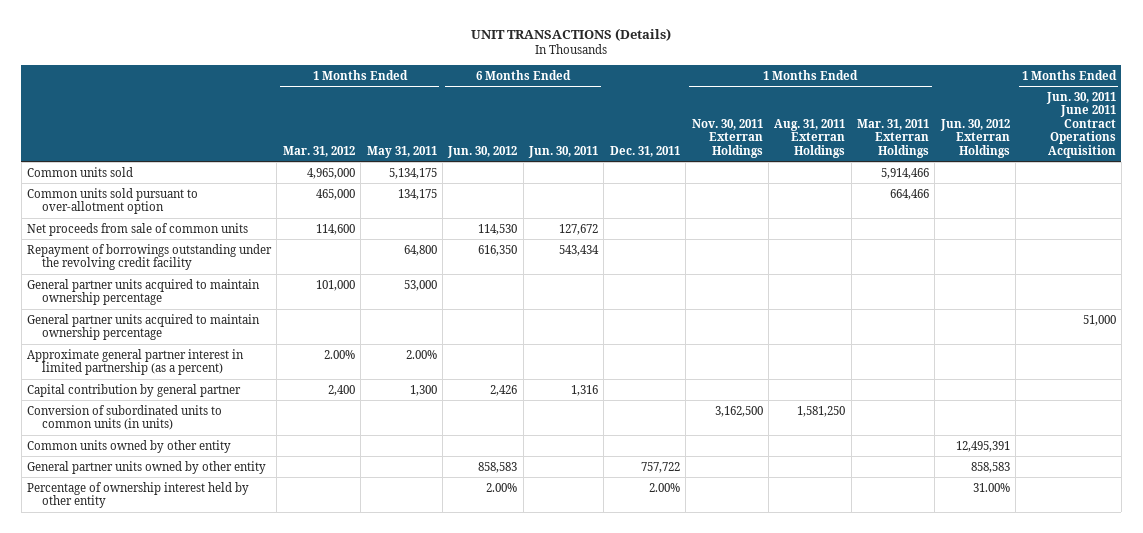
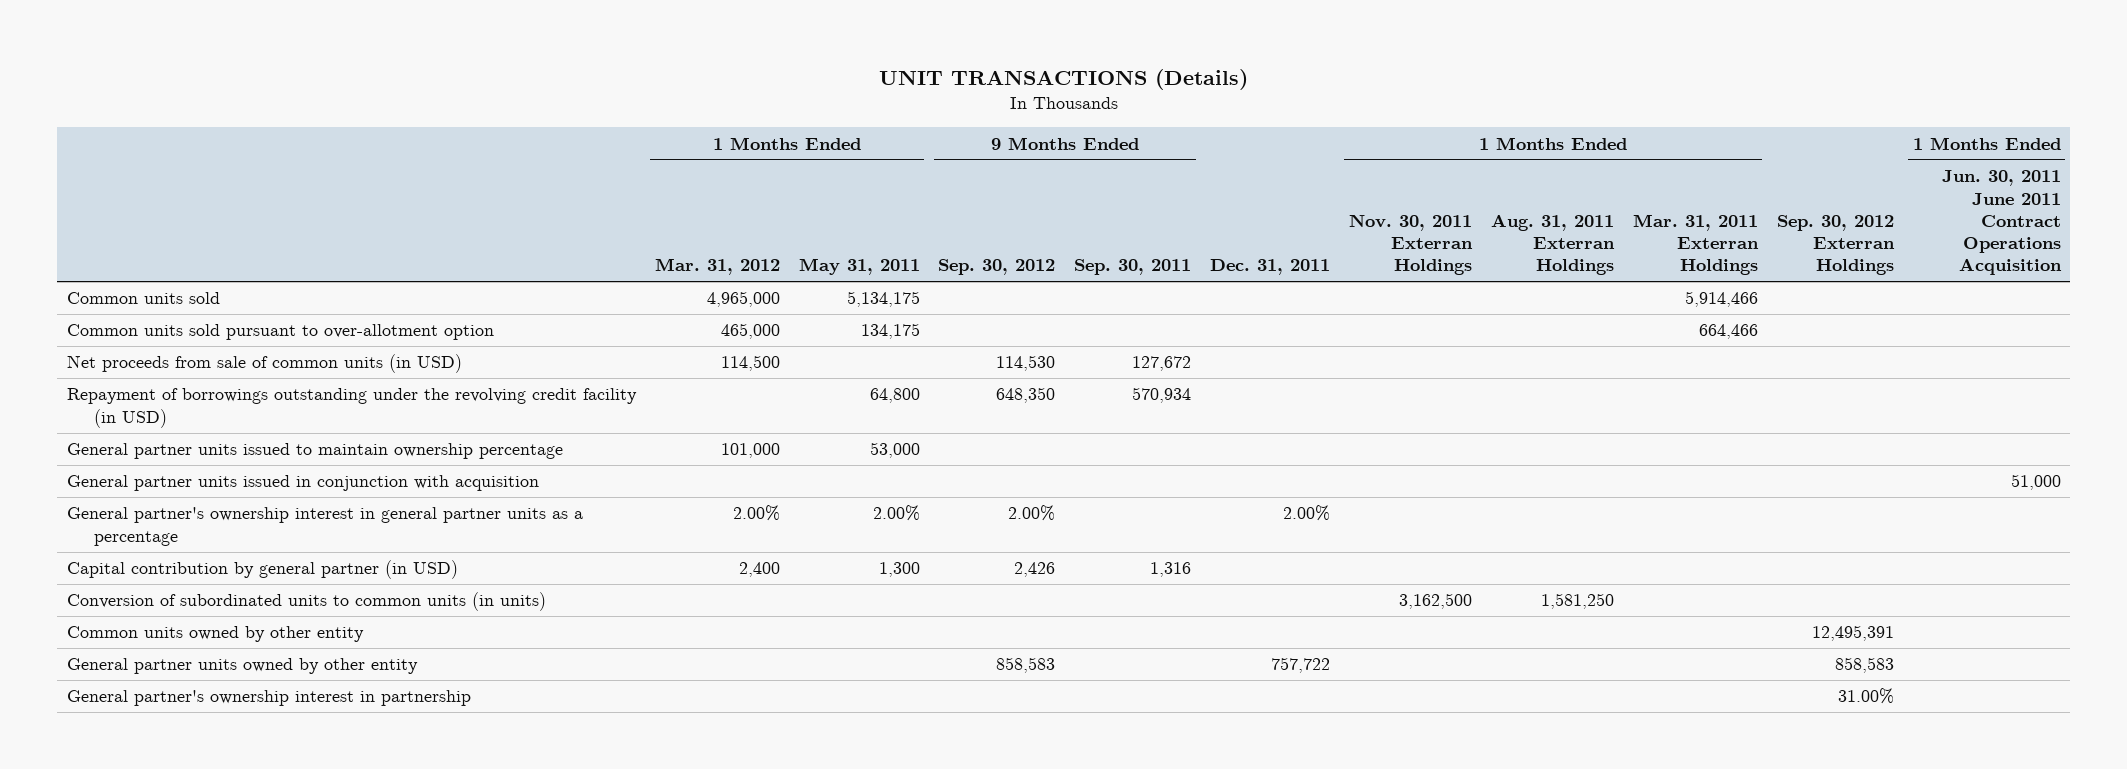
- | 1 Months Ended Mar. 31, 2012 | 1 Months Ended May 31, 2011 | 6 Months Ended Jun. 30, 2012 | 6 Months Ended Jun. 30, 2011 | Dec. 31, 2011 | 1 Months Ended Nov. 30, 2011 Exterran Holdings | 1 Months Ended Aug. 31, 2011 Exterran Holdings | 1 Months Ended Mar. 31, 2011 Exterran Holdings | Jun. 30, 2012 Exterran Holdings | 1 Months Ended Jun. 30, 2011 June 2011 Contract Operations Acquisition
+ | 1 Months Ended Mar. 31, 2012 | 1 Months Ended May 31, 2011 | 9 Months Ended Sep. 30, 2012 | 9 Months Ended Sep. 30, 2011 | Dec. 31, 2011 | 1 Months Ended Nov. 30, 2011 Exterran Holdings | 1 Months Ended Aug. 31, 2011 Exterran Holdings | 1 Months Ended Mar. 31, 2011 Exterran Holdings | Sep. 30, 2012 Exterran Holdings | 1 Months Ended Jun. 30, 2011 June 2011 Contract Operations Acquisition
- Net proceeds from sale of common units | 114,600 | | 114,530 | 127,672 | | | | | |
- Repayment of borrowings outstanding under the revolving credit facility | | 64,800 | 616,350 | 543,434 | | | | | |
- General partner units acquired to maintain ownership percentage | 101,000 | 53,000 | | | | | | | |
- General partner units acquired to maintain ownership percentage | | | | | | | | | | 51,000
- Approximate general partner interest in limited partnership (as a percent) | 2.00% | 2.00% | | | | | | | |
- Capital contribution by general partner | 2,400 | 1,300 | 2,426 | 1,316 | | | | | |
+ Net proceeds from sale of common units (in USD) | 114,500 | | 114,530 | 127,672 | | | | | |
+ Repayment of borrowings outstanding under the revolving credit facility (in USD) | | 64,800 | 648,350 | 570,934 | | | | | |
+ General partner units issued to maintain ownership percentage | 101,000 | 53,000 | | | | | | | |
+ General partner units issued in conjunction with acquisition | | | | | | | | | | 51,000
+ General partner's ownership interest in general partner units as a percentage | 2.00% | 2.00% | 2.00% | | 2.00% | | | | |
+ Capital contribution by general partner (in USD) | 2,400 | 1,300 | 2,426 | 1,316 | | | | | |
- Percentage of ownership interest held by other entity | | | 2.00% | | 2.00% | | | | 31.00% |
+ General partner's ownership interest in partnership | | | | | | | | | 31.00% |

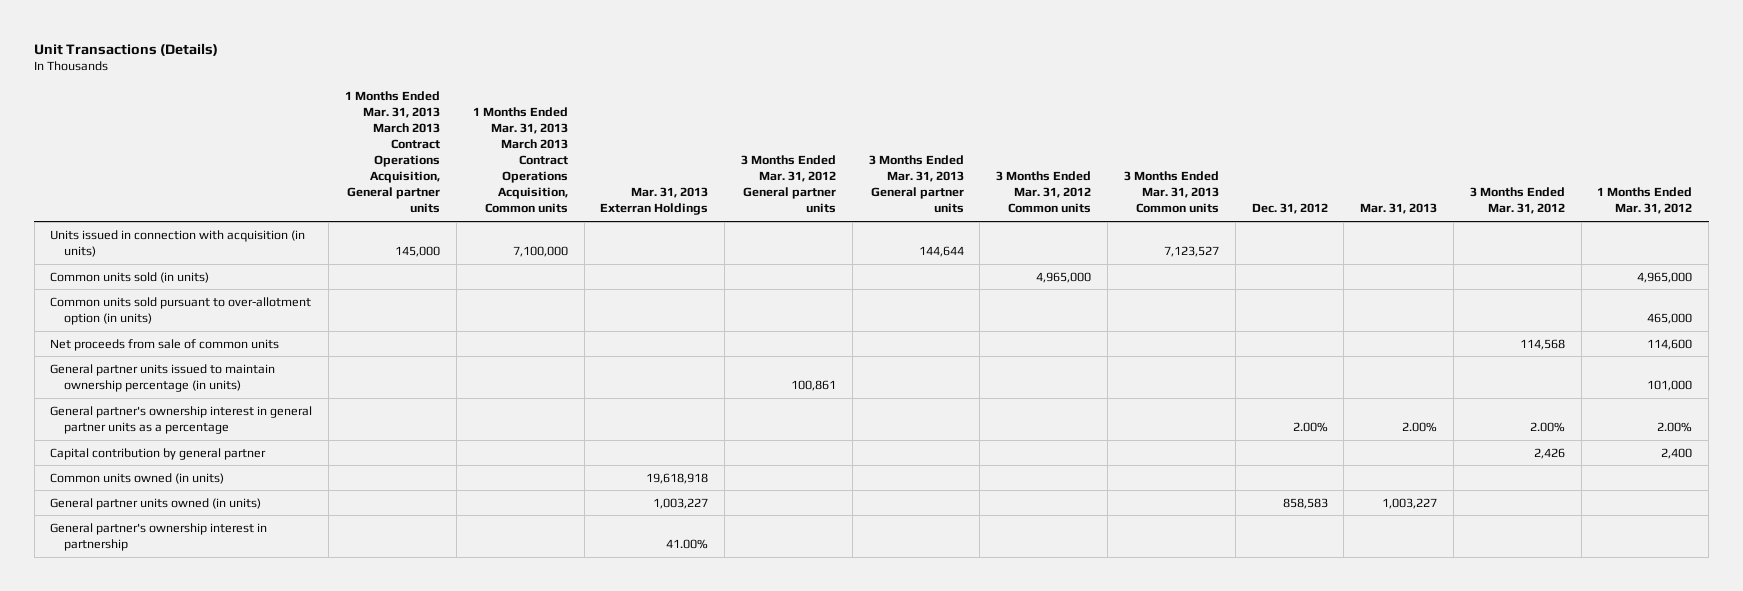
- UNIT TRANSACTIONS (Details)
+ Unit Transactions (Details)
- | 1 Months Ended Mar. 31, 2012 | 1 Months Ended May 31, 2011 | 9 Months Ended Sep. 30, 2012 | 9 Months Ended Sep. 30, 2011 | Dec. 31, 2011 | 1 Months Ended Nov. 30, 2011 Exterran Holdings | 1 Months Ended Aug. 31, 2011 Exterran Holdings | 1 Months Ended Mar. 31, 2011 Exterran Holdings | Sep. 30, 2012 Exterran Holdings | 1 Months Ended Jun. 30, 2011 June 2011 Contract Operations Acquisition
+ | 1 Months Ended Mar. 31, 2013 March 2013 Contract Operations Acquisition, General partner units | 1 Months Ended Mar. 31, 2013 March 2013 Contract Operations Acquisition, Common units | Mar. 31, 2013 Exterran Holdings | 3 Months Ended Mar. 31, 2012 General partner units | 3 Months Ended Mar. 31, 2013 General partner units | 3 Months Ended Mar. 31, 2012 Common units | 3 Months Ended Mar. 31, 2013 Common units | Dec. 31, 2012 | Mar. 31, 2013 | 3 Months Ended Mar. 31, 2012 | 1 Months Ended Mar. 31, 2012
- Common units sold | 4,965,000 | 5,134,175 | | | | | | 5,914,466 | |
- Common units sold pursuant to over-allotment option | 465,000 | 134,175 | | | | | | 664,466 | |
- Net proceeds from sale of common units (in USD) | 114,500 | | 114,530 | 127,672 | | | | | |
- Repayment of borrowings outstanding under the revolving credit facility (in USD) | | 64,800 | 648,350 | 570,934 | | | | | |
- General partner units issued to maintain ownership percentage | 101,000 | 53,000 | | | | | | | |
- General partner units issued in conjunction with acquisition | | | | | | | | | | 51,000
+ Units issued in connection with acquisition (in units) | 145,000 | 7,100,000 | | | 144,644 | | 7,123,527 | | | |
+ Common units sold (in units) | | | | | | 4,965,000 | | | | | 4,965,000
+ Common units sold pursuant to over-allotment option (in units) | | | | | | | | | | | 465,000
+ Net proceeds from sale of common units | | | | | | | | | | 114,568 | 114,600
+ General partner units issued to maintain ownership percentage (in units) | | | | 100,861 | | | | | | | 101,000
- Capital contribution by general partner (in USD) | 2,400 | 1,300 | 2,426 | 1,316 | | | | | |
- Conversion of subordinated units to common units (in units) | | | | | | 3,162,500 | 1,581,250 | | |
- Common units owned by other entity | | | | | | | | | 12,495,391 |
- General partner units owned by other entity | | | 858,583 | | 757,722 | | | | 858,583 |
+ Capital contribution by general partner | | | | | | | | | | 2,426 | 2,400
+ Common units owned (in units) | | | 19,618,918 | | | | | | | |
+ General partner units owned (in units) | | | 1,003,227 | | | | | 858,583 | 1,003,227 | |

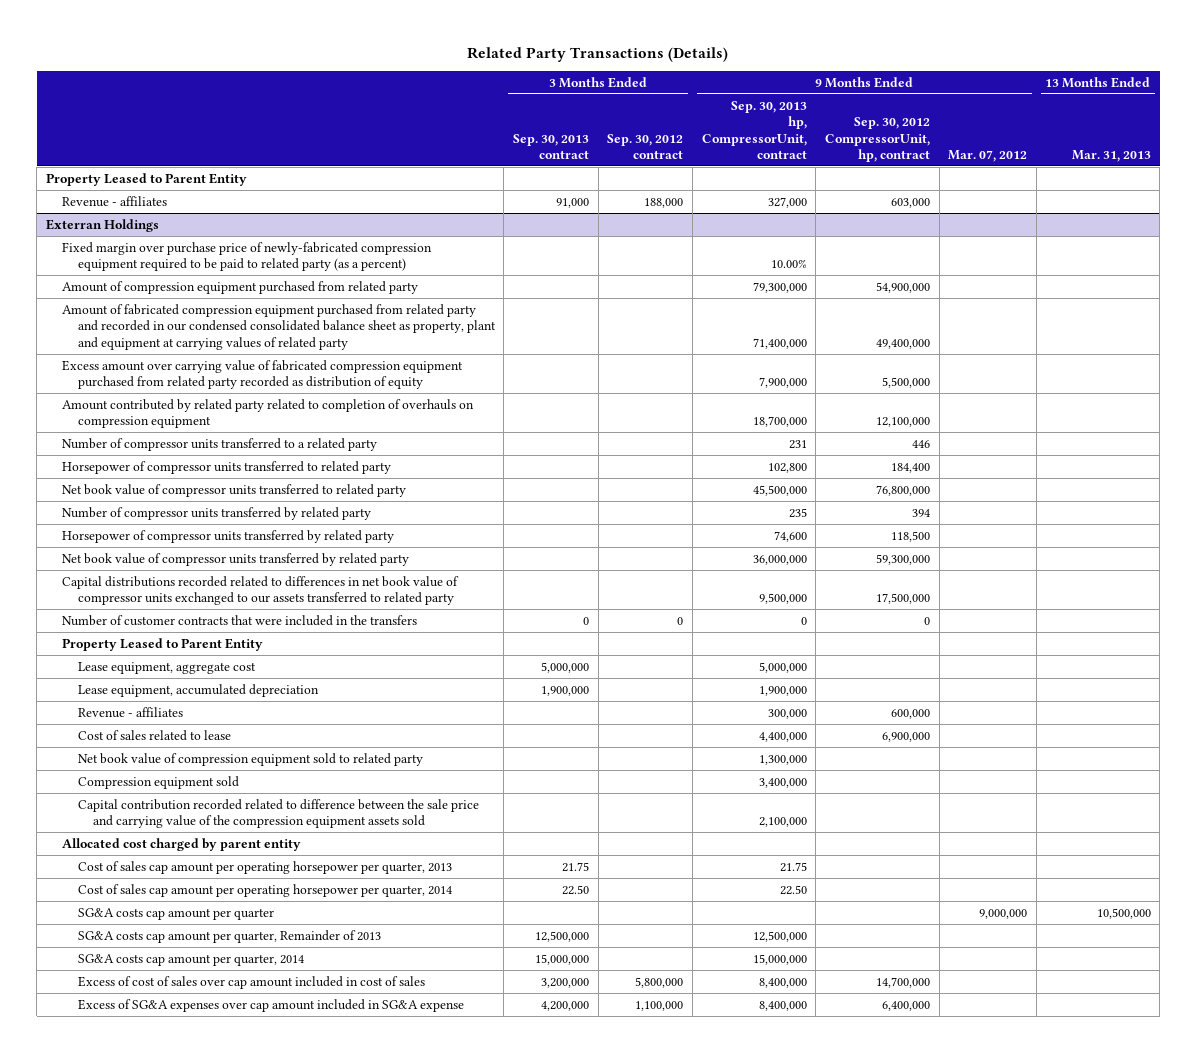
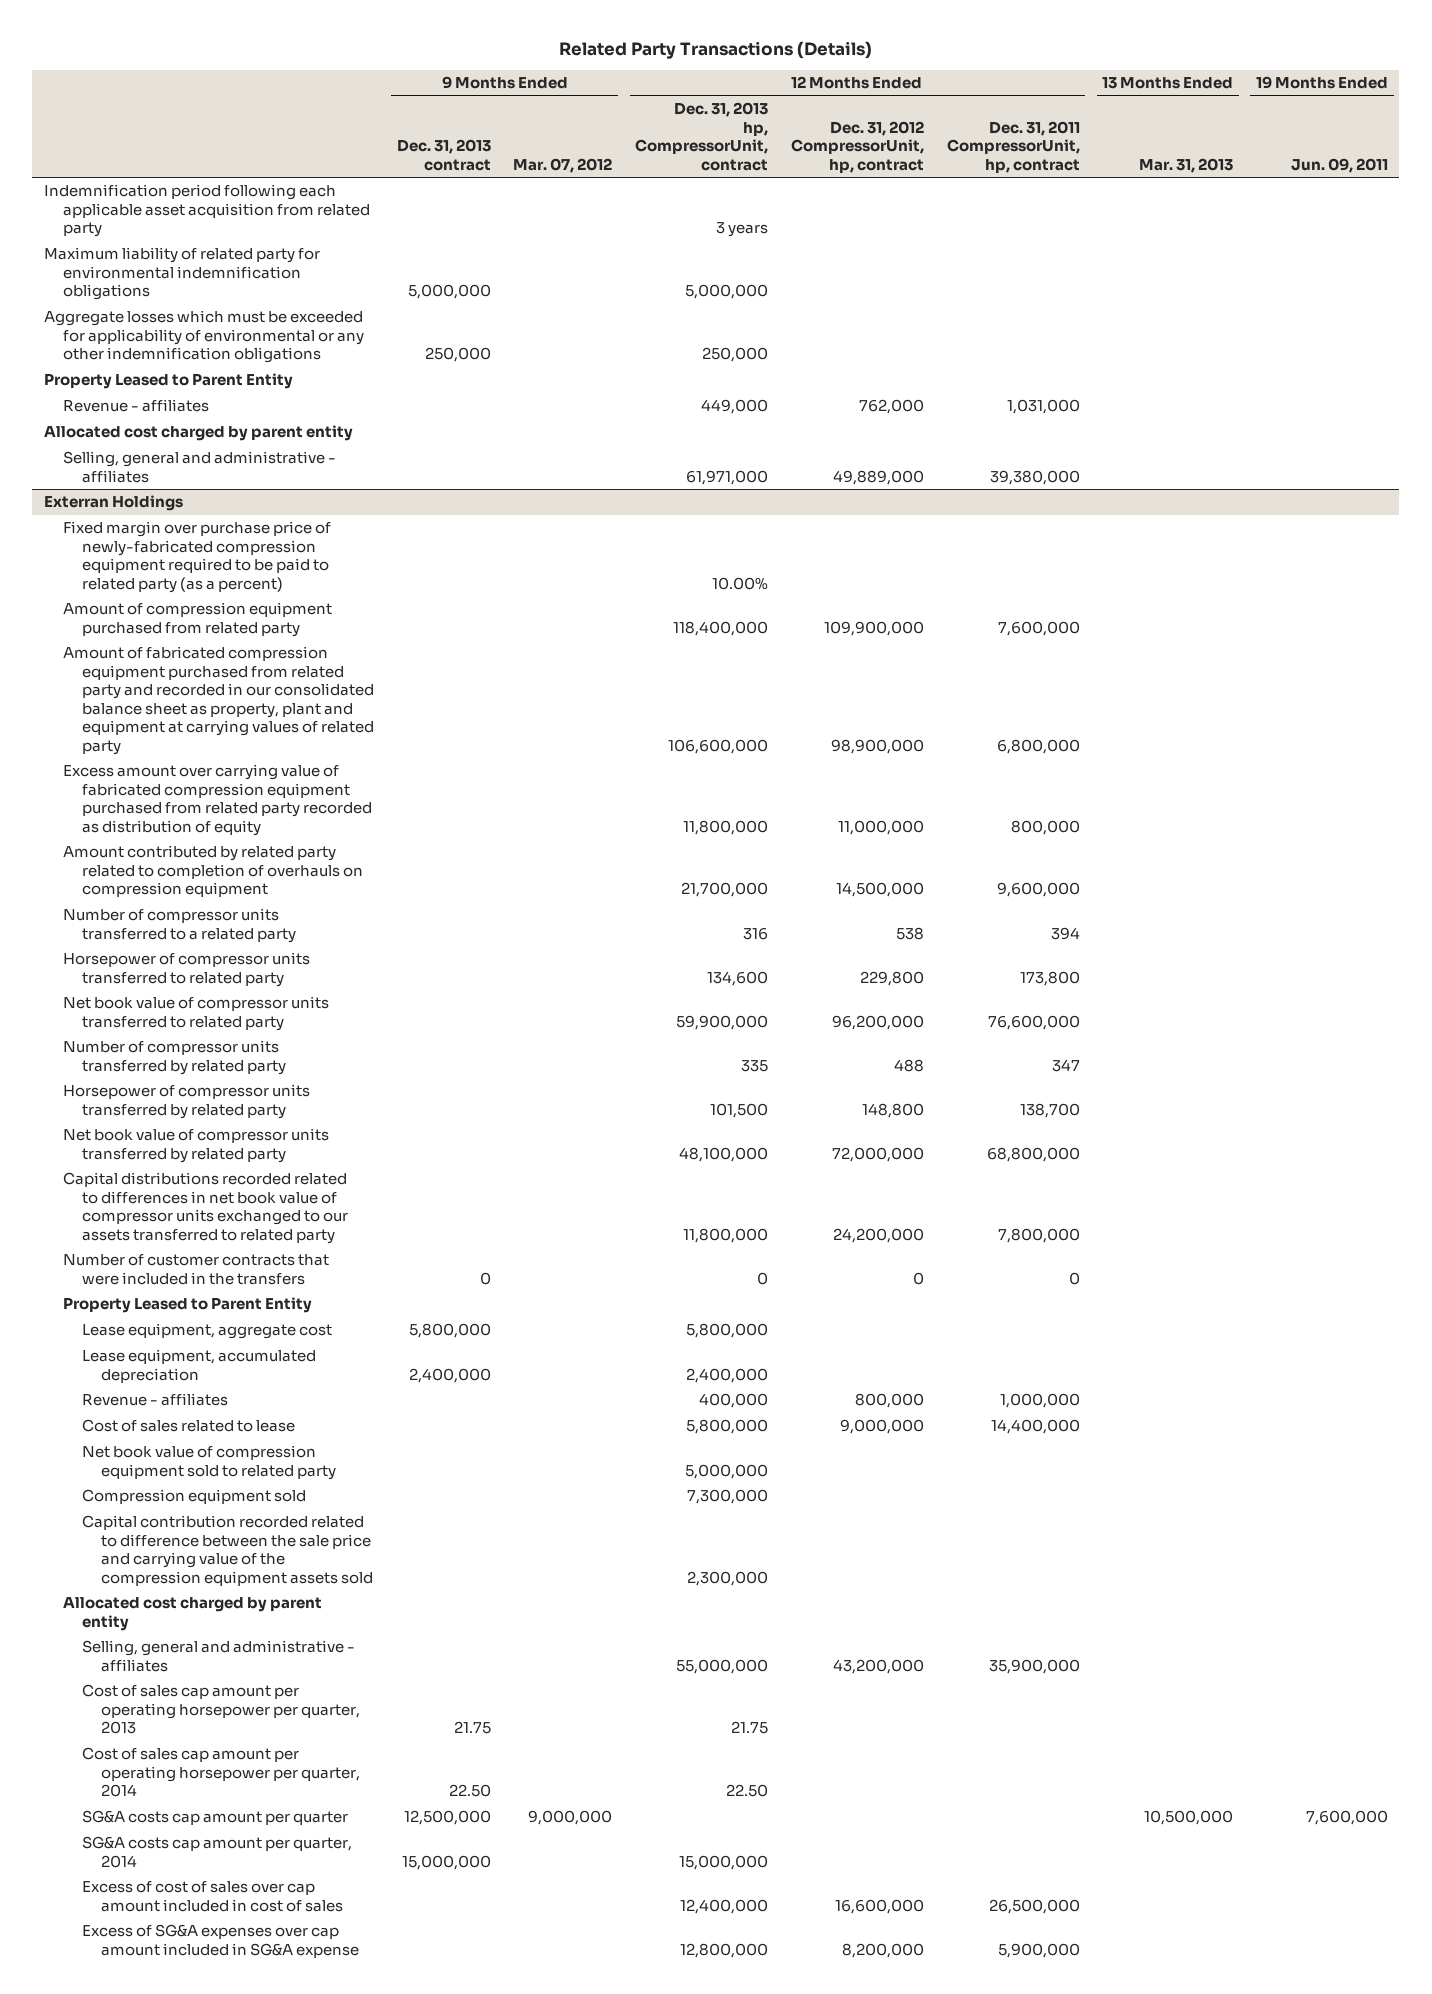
- | 3 Months Ended Sep. 30, 2013 contract | 3 Months Ended Sep. 30, 2012 contract | 9 Months Ended Sep. 30, 2013 hp, CompressorUnit, contract | 9 Months Ended Sep. 30, 2012 CompressorUnit, hp, contract | 9 Months Ended Mar. 07, 2012 | 13 Months Ended Mar. 31, 2013
+ | 9 Months Ended Dec. 31, 2013 contract | 9 Months Ended Mar. 07, 2012 | 12 Months Ended Dec. 31, 2013 hp, CompressorUnit, contract | 12 Months Ended Dec. 31, 2012 CompressorUnit, hp, contract | 12 Months Ended Dec. 31, 2011 CompressorUnit, hp, contract | 13 Months Ended Mar. 31, 2013 | 19 Months Ended Jun. 09, 2011
+ Indemnification period following each applicable asset acquisition from related party | | | 3 years | | | |
+ Maximum liability of related party for environmental indemnification obligations | 5,000,000 | | 5,000,000 | | | |
+ Aggregate losses which must be exceeded for applicability of environmental or any other indemnification obligations | 250,000 | | 250,000 | | | |
+ Allocated cost charged by parent entity
+ Selling, general and administrative - affiliates | | | 61,971,000 | 49,889,000 | 39,380,000 | |
@ Exterran Holdings
- Amount of fabricated compression equipment purchased from related party and recorded in our condensed consolidated balance sheet as property, plant and equipment at carrying values of related party | | | 71,400,000 | 49,400,000 | |
+ Amount of fabricated compression equipment purchased from related party and recorded in our consolidated balance sheet as property, plant and equipment at carrying values of related party | | | 106,600,000 | 98,900,000 | 6,800,000 | |
+ Selling, general and administrative - affiliates | | | 55,000,000 | 43,200,000 | 35,900,000 | |
- SG&A costs cap amount per quarter, Remainder of 2013 | 12,500,000 | | 12,500,000 | | |

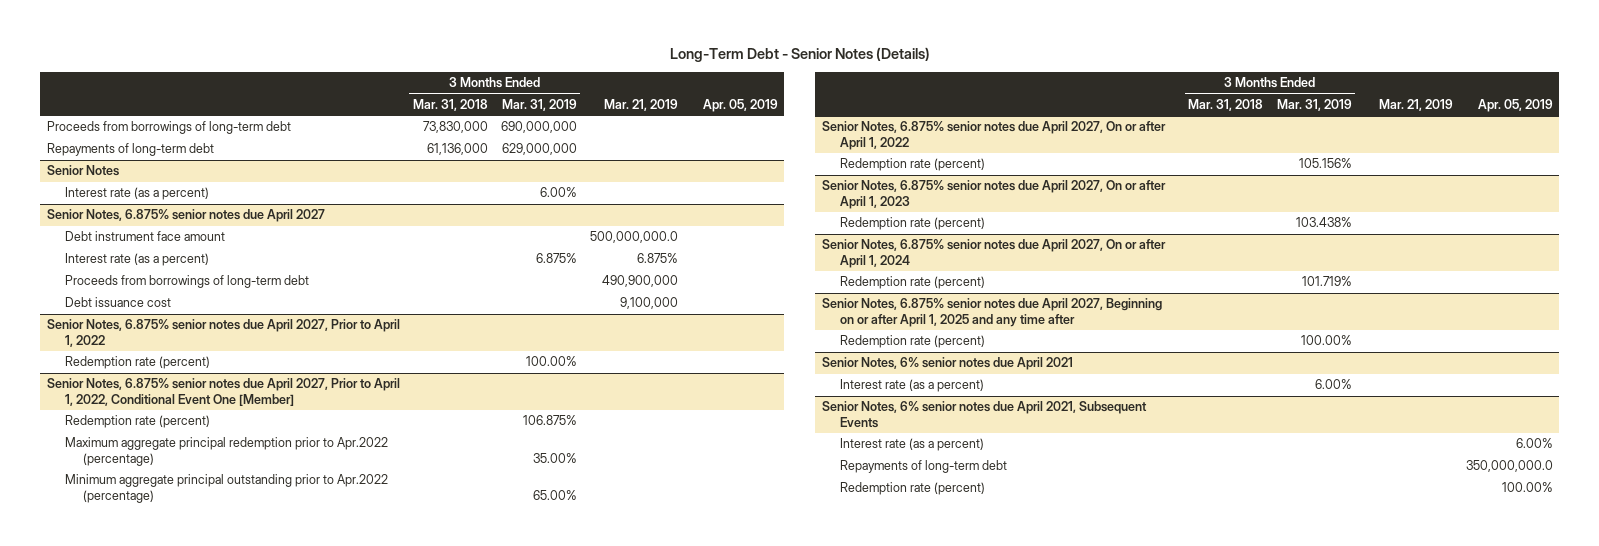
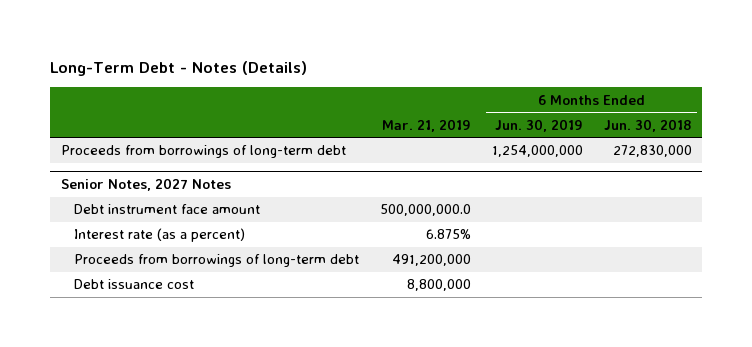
- Long-Term Debt - Senior Notes (Details)
+ Long-Term Debt - Notes (Details)
- | 3 Months Ended Mar. 31, 2018 | 3 Months Ended Mar. 31, 2019 | Mar. 21, 2019 | Apr. 05, 2019
+ | Mar. 21, 2019 | 6 Months Ended Jun. 30, 2019 | 6 Months Ended Jun. 30, 2018
- Repayments of long-term debt | 61,136,000 | 629,000,000 | |
- Senior Notes
- Interest rate (as a percent) | | 6.00% | |
- Senior Notes, 6.875% senior notes due April 2027
+ Senior Notes, 2027 Notes
- Proceeds from borrowings of long-term debt | | | 490,900,000 |
- Debt issuance cost | | | 9,100,000 |
- Senior Notes, 6.875% senior notes due April 2027, Prior to April 1, 2022
- Redemption rate (percent) | | 100.00% | |
- Senior Notes, 6.875% senior notes due April 2027, Prior to April 1, 2022, Conditional Event One [Member]
- Redemption rate (percent) | | 106.875% | |
- Maximum aggregate principal redemption prior to Apr.2022 (percentage) | | 35.00% | |
- Minimum aggregate principal outstanding prior to Apr.2022 (percentage) | | 65.00% | |
- Senior Notes, 6.875% senior notes due April 2027, On or after April 1, 2022
- Redemption rate (percent) | | 105.156% | |
- Senior Notes, 6.875% senior notes due April 2027, On or after April 1, 2023
- Redemption rate (percent) | | 103.438% | |
- Senior Notes, 6.875% senior notes due April 2027, On or after April 1, 2024
- Redemption rate (percent) | | 101.719% | |
- Senior Notes, 6.875% senior notes due April 2027, Beginning on or after April 1, 2025 and any time after
- Redemption rate (percent) | | 100.00% | |
- Senior Notes, 6% senior notes due April 2021
- Interest rate (as a percent) | | 6.00% | |
- Senior Notes, 6% senior notes due April 2021, Subsequent Events
- Interest rate (as a percent) | | | | 6.00%
- Repayments of long-term debt | | | | 350,000,000.0
- Redemption rate (percent) | | | | 100.00%
+ Proceeds from borrowings of long-term debt | 491,200,000 | |
+ Debt issuance cost | 8,800,000 | |

